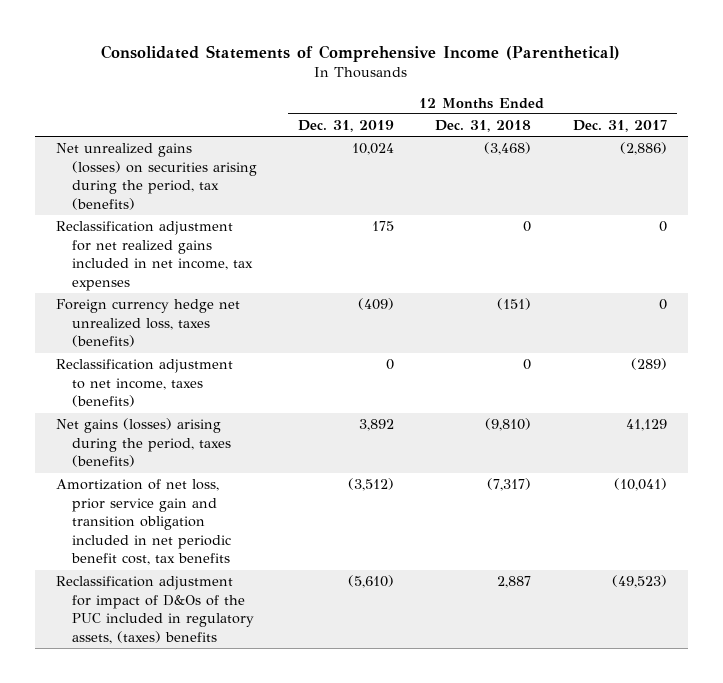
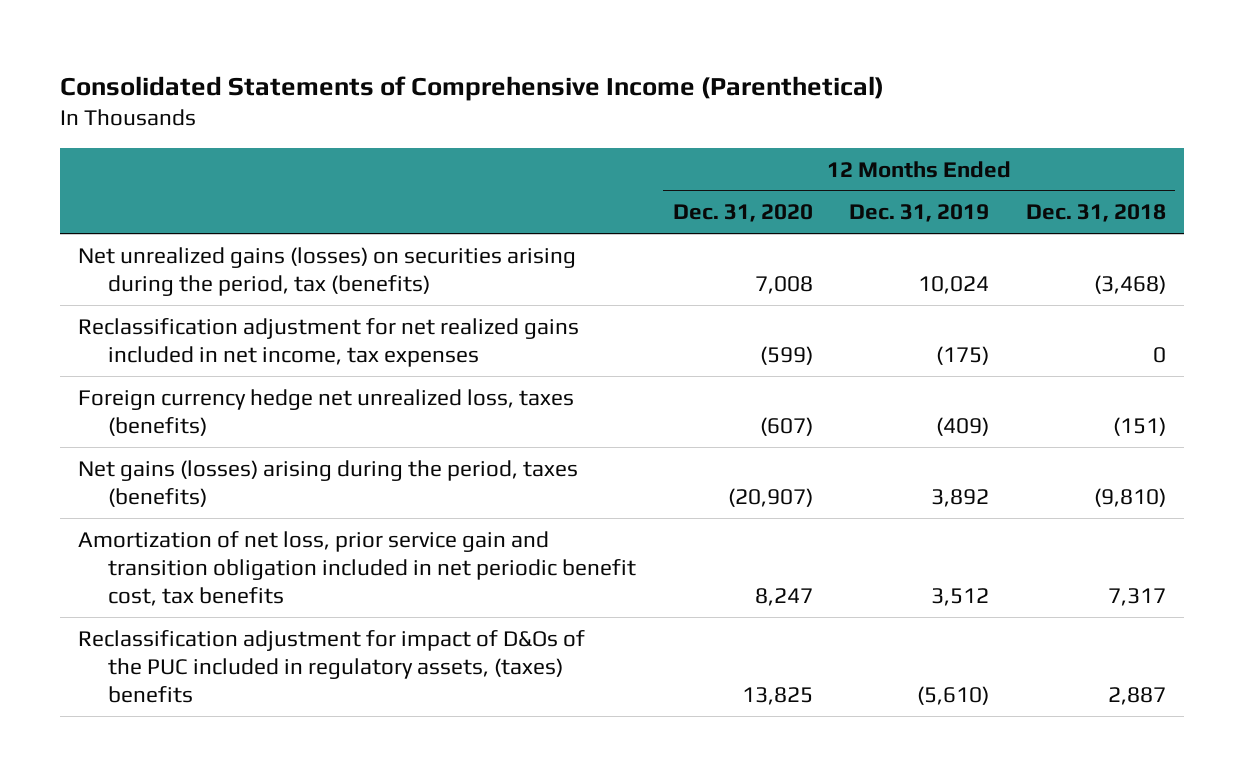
- | 12 Months Ended Dec. 31, 2019 | 12 Months Ended Dec. 31, 2018 | 12 Months Ended Dec. 31, 2017
+ | 12 Months Ended Dec. 31, 2020 | 12 Months Ended Dec. 31, 2019 | 12 Months Ended Dec. 31, 2018
- Reclassification adjustment for net realized gains included in net income, tax expenses | 175 | 0 | 0
+ Reclassification adjustment for net realized gains included in net income, tax expenses | (599) | (175) | 0
- Reclassification adjustment to net income, taxes (benefits) | 0 | 0 | (289)
- Amortization of net loss, prior service gain and transition obligation included in net periodic benefit cost, tax benefits | (3,512) | (7,317) | (10,041)
+ Amortization of net loss, prior service gain and transition obligation included in net periodic benefit cost, tax benefits | 8,247 | 3,512 | 7,317

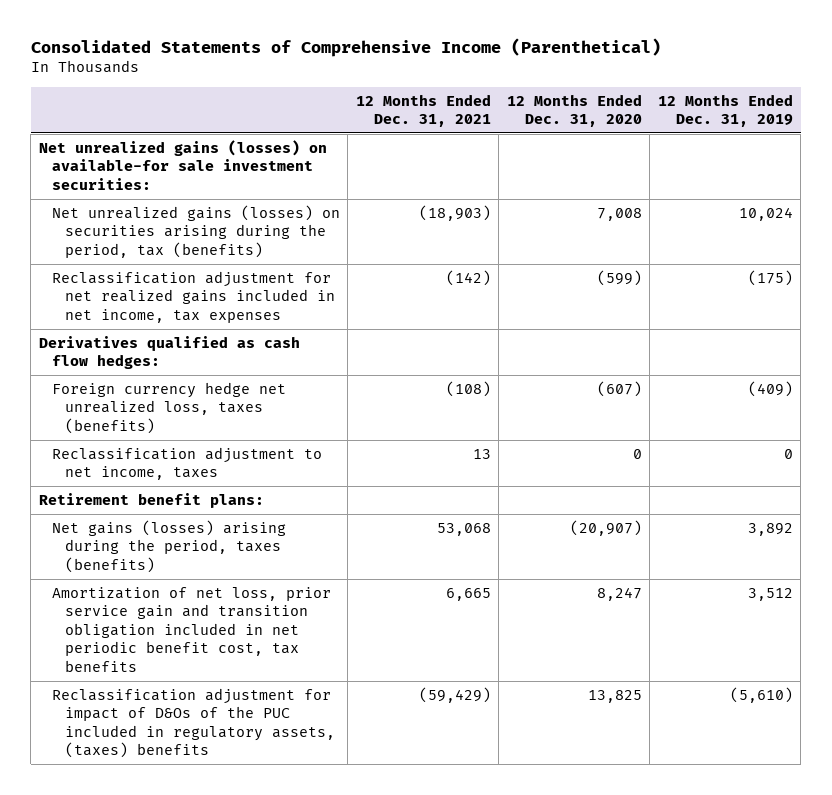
- | 12 Months Ended Dec. 31, 2020 | 12 Months Ended Dec. 31, 2019 | 12 Months Ended Dec. 31, 2018
+ | 12 Months Ended Dec. 31, 2021 | 12 Months Ended Dec. 31, 2020 | 12 Months Ended Dec. 31, 2019
+ Net unrealized gains (losses) on available-for sale investment securities:
+ Derivatives qualified as cash flow hedges:
+ Reclassification adjustment to net income, taxes | 13 | 0 | 0
+ Retirement benefit plans:

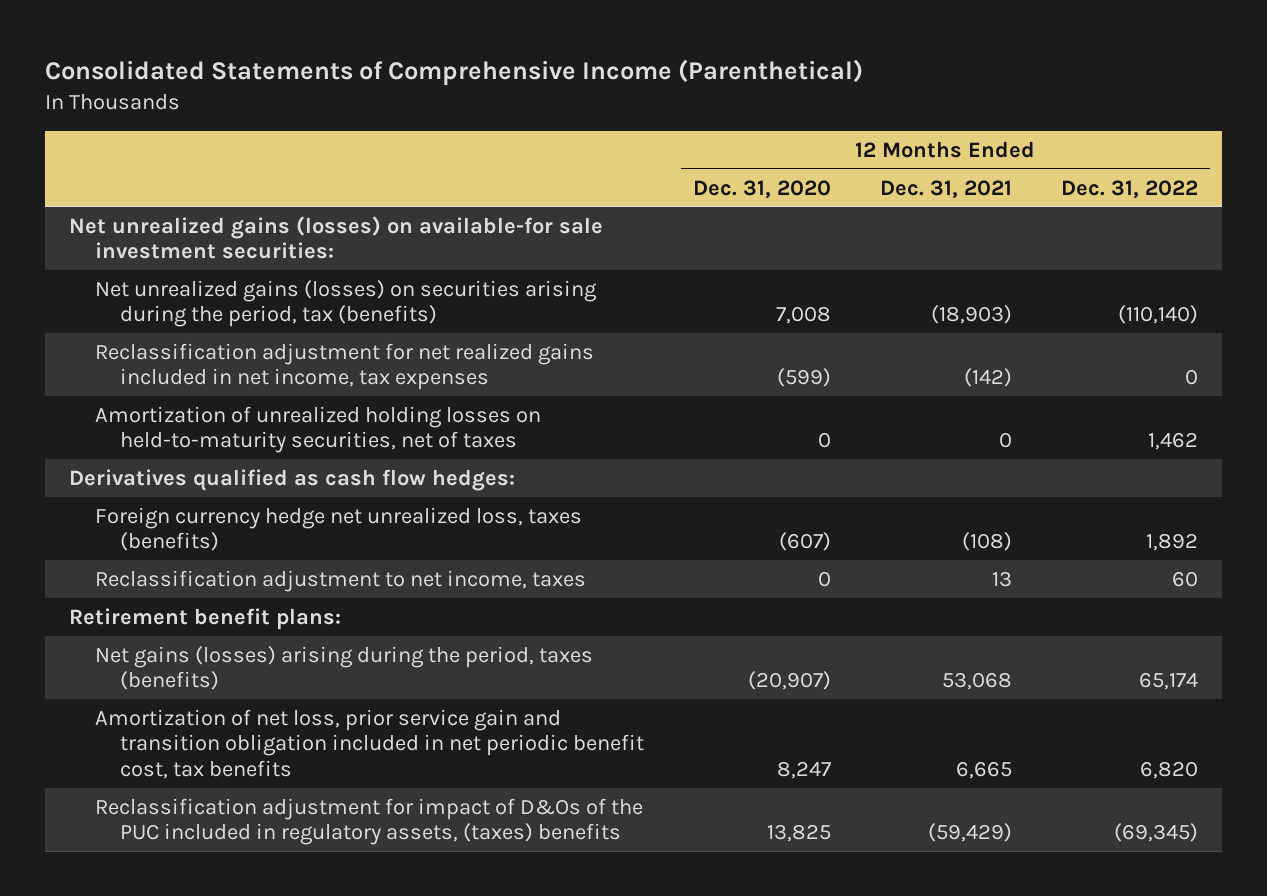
- | 12 Months Ended Dec. 31, 2021 | 12 Months Ended Dec. 31, 2020 | 12 Months Ended Dec. 31, 2019
+ | 12 Months Ended Dec. 31, 2020 | 12 Months Ended Dec. 31, 2021 | 12 Months Ended Dec. 31, 2022
+ Amortization of unrealized holding losses on held-to-maturity securities, net of taxes | 0 | 0 | 1,462

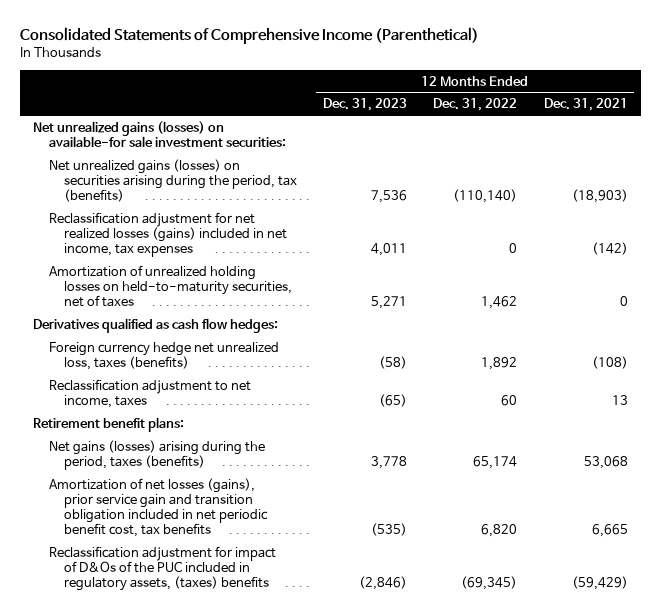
- | 12 Months Ended Dec. 31, 2020 | 12 Months Ended Dec. 31, 2021 | 12 Months Ended Dec. 31, 2022
+ | 12 Months Ended Dec. 31, 2023 | 12 Months Ended Dec. 31, 2022 | 12 Months Ended Dec. 31, 2021
- Reclassification adjustment for net realized gains included in net income, tax expenses | (599) | (142) | 0
+ Reclassification adjustment for net realized losses (gains) included in net income, tax expenses | 4,011 | 0 | (142)
- Amortization of net loss, prior service gain and transition obligation included in net periodic benefit cost, tax benefits | 8,247 | 6,665 | 6,820
+ Amortization of net losses (gains), prior service gain and transition obligation included in net periodic benefit cost, tax benefits | (535) | 6,820 | 6,665

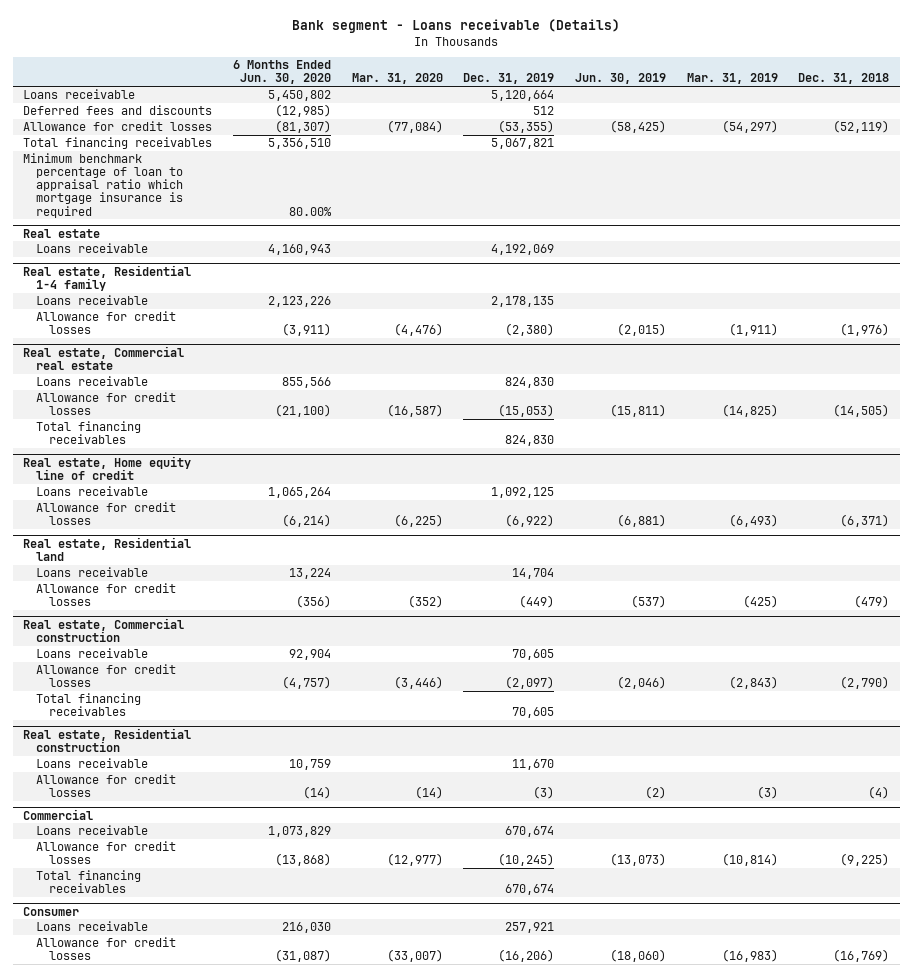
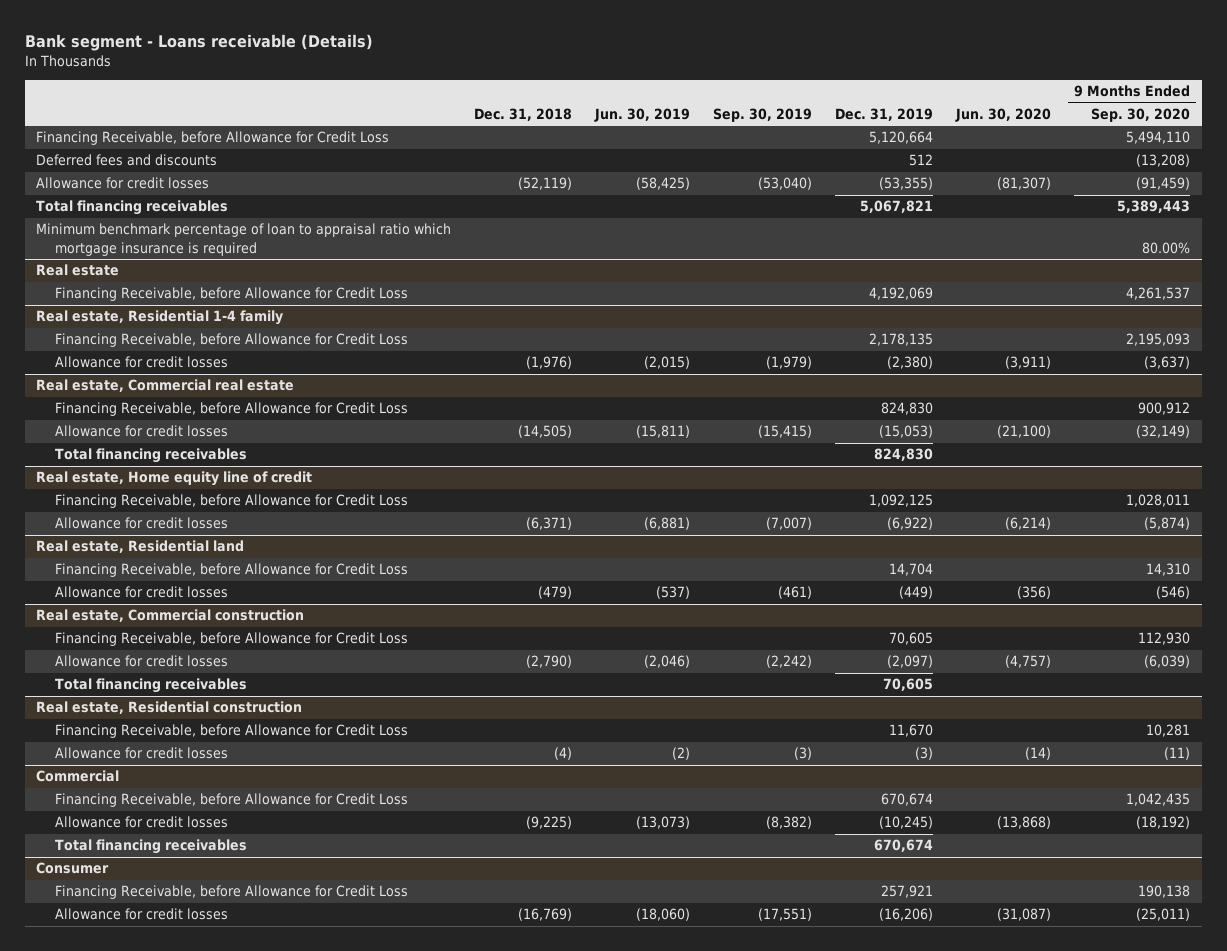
- | 6 Months Ended Jun. 30, 2020 | Mar. 31, 2020 | Dec. 31, 2019 | Jun. 30, 2019 | Mar. 31, 2019 | Dec. 31, 2018
+ | Dec. 31, 2018 | Jun. 30, 2019 | Sep. 30, 2019 | Dec. 31, 2019 | Jun. 30, 2020 | 9 Months Ended Sep. 30, 2020
- Loans receivable | 5,450,802 | | 5,120,664 | | |
+ Financing Receivable, before Allowance for Credit Loss | | | | 5,120,664 | | 5,494,110
@ Real estate
- Loans receivable | 4,160,943 | | 4,192,069 | | |
+ Financing Receivable, before Allowance for Credit Loss | | | | 4,192,069 | | 4,261,537
@ Real estate, Residential 1-4 family
- Loans receivable | 2,123,226 | | 2,178,135 | | |
+ Financing Receivable, before Allowance for Credit Loss | | | | 2,178,135 | | 2,195,093
@ Real estate, Commercial real estate
- Loans receivable | 855,566 | | 824,830 | | |
+ Financing Receivable, before Allowance for Credit Loss | | | | 824,830 | | 900,912
@ Real estate, Home equity line of credit
- Loans receivable | 1,065,264 | | 1,092,125 | | |
+ Financing Receivable, before Allowance for Credit Loss | | | | 1,092,125 | | 1,028,011
@ Real estate, Residential land
- Loans receivable | 13,224 | | 14,704 | | |
+ Financing Receivable, before Allowance for Credit Loss | | | | 14,704 | | 14,310
@ Real estate, Commercial construction
- Loans receivable | 92,904 | | 70,605 | | |
+ Financing Receivable, before Allowance for Credit Loss | | | | 70,605 | | 112,930
@ Real estate, Residential construction
- Loans receivable | 10,759 | | 11,670 | | |
+ Financing Receivable, before Allowance for Credit Loss | | | | 11,670 | | 10,281
@ Commercial
- Loans receivable | 1,073,829 | | 670,674 | | |
+ Financing Receivable, before Allowance for Credit Loss | | | | 670,674 | | 1,042,435
@ Consumer
- Loans receivable | 216,030 | | 257,921 | | |
+ Financing Receivable, before Allowance for Credit Loss | | | | 257,921 | | 190,138

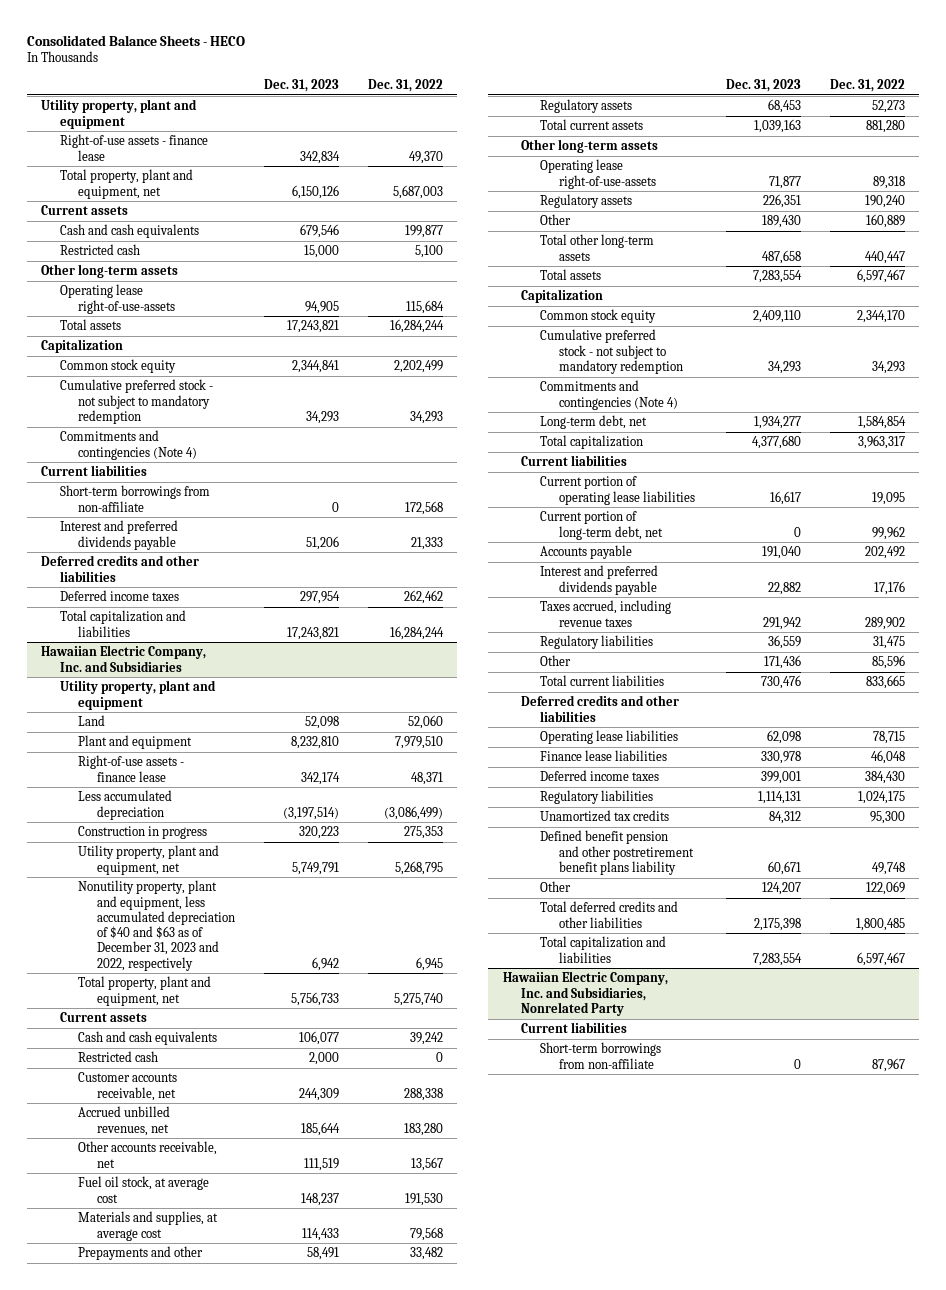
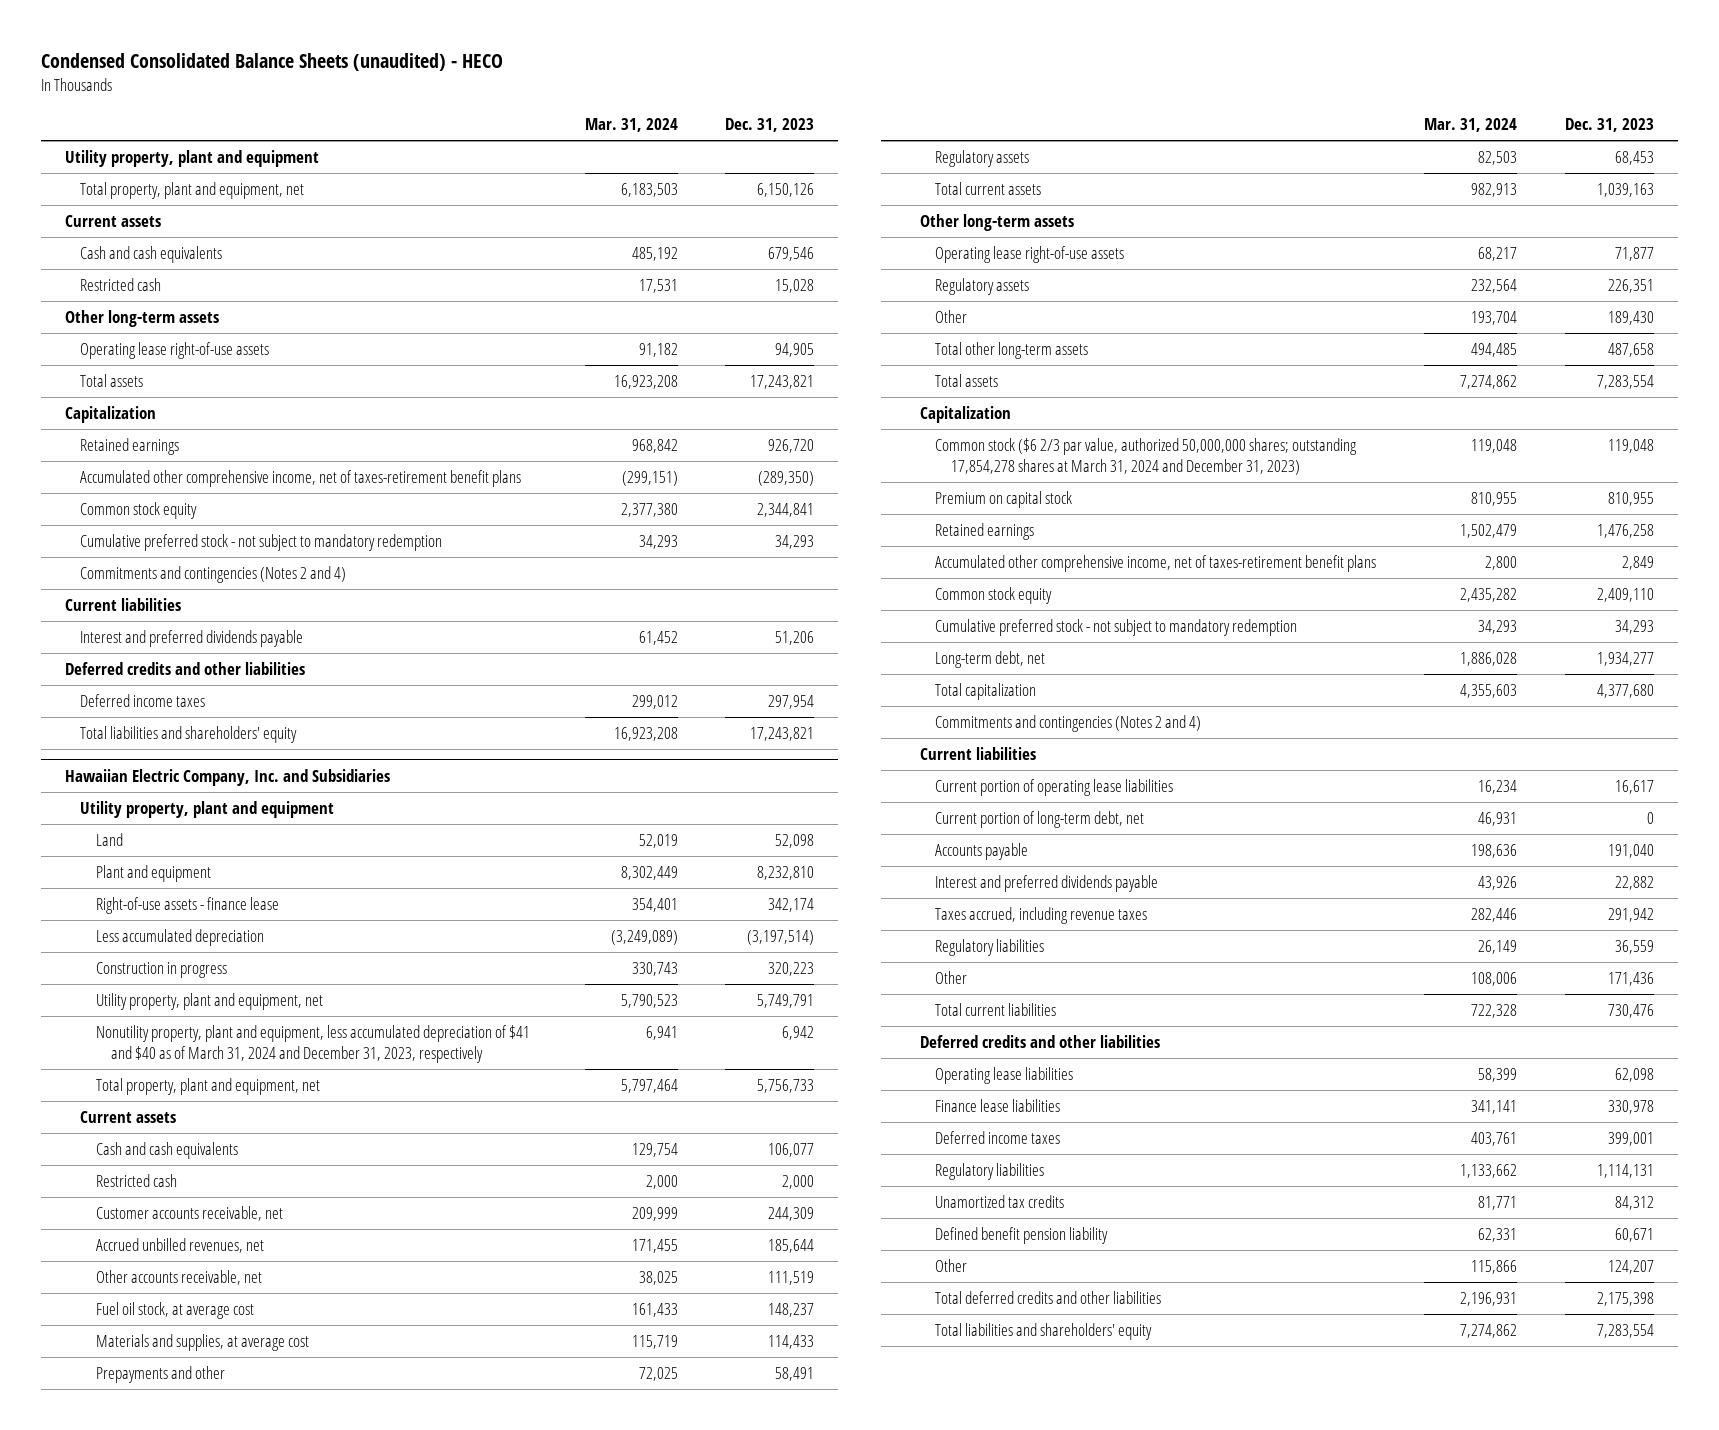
- Consolidated Balance Sheets - HECO
+ Condensed Consolidated Balance Sheets (unaudited) - HECO
- | Dec. 31, 2023 | Dec. 31, 2022
+ | Mar. 31, 2024 | Dec. 31, 2023
- Right-of-use assets - finance lease | 342,834 | 49,370
- Restricted cash | 15,000 | 5,100
+ Restricted cash | 17,531 | 15,028
- Operating lease right-of-use-assets | 94,905 | 115,684
+ Operating lease right-of-use assets | 91,182 | 94,905
+ Retained earnings | 968,842 | 926,720
+ Accumulated other comprehensive income, net of taxes-retirement benefit plans | (299,151) | (289,350)
- Commitments and contingencies (Note 4)
+ Commitments and contingencies (Notes 2 and 4)
- Short-term borrowings from non-affiliate | 0 | 172,568
- Total capitalization and liabilities | 17,243,821 | 16,284,244
+ Total liabilities and shareholders' equity | 16,923,208 | 17,243,821
@ Hawaiian Electric Company, Inc. and Subsidiaries
- Nonutility property, plant and equipment, less accumulated depreciation of $40 and $63 as of December 31, 2023 and 2022, respectively | 6,942 | 6,945
+ Nonutility property, plant and equipment, less accumulated depreciation of $41 and $40 as of March 31, 2024 and December 31, 2023, respectively | 6,941 | 6,942
- Operating lease right-of-use-assets | 71,877 | 89,318
+ Operating lease right-of-use assets | 68,217 | 71,877
+ Common stock ($6 2/3 par value, authorized 50,000,000 shares; outstanding 17,854,278 shares at March 31, 2024 and December 31, 2023) | 119,048 | 119,048
+ Premium on capital stock | 810,955 | 810,955
+ Retained earnings | 1,502,479 | 1,476,258
+ Accumulated other comprehensive income, net of taxes-retirement benefit plans | 2,800 | 2,849
- Commitments and contingencies (Note 4)
+ Commitments and contingencies (Notes 2 and 4)
- Defined benefit pension and other postretirement benefit plans liability | 60,671 | 49,748
+ Defined benefit pension liability | 62,331 | 60,671
- Total capitalization and liabilities | 7,283,554 | 6,597,467
- Hawaiian Electric Company, Inc. and Subsidiaries, Nonrelated Party
- Current liabilities
- Short-term borrowings from non-affiliate | 0 | 87,967
@ Hawaiian Electric Company, Inc. and Subsidiaries
+ Total liabilities and shareholders' equity | 7,274,862 | 7,283,554

